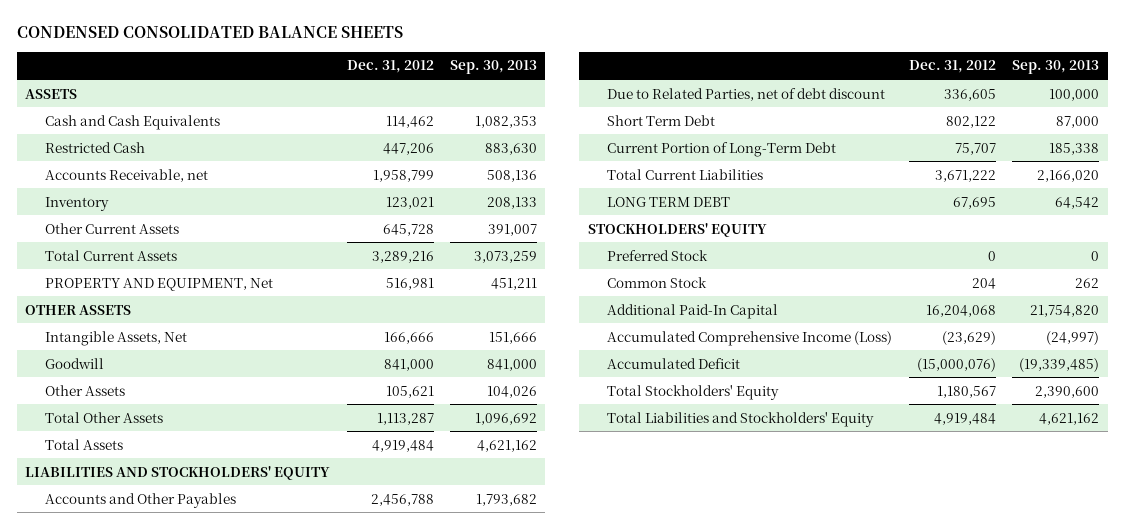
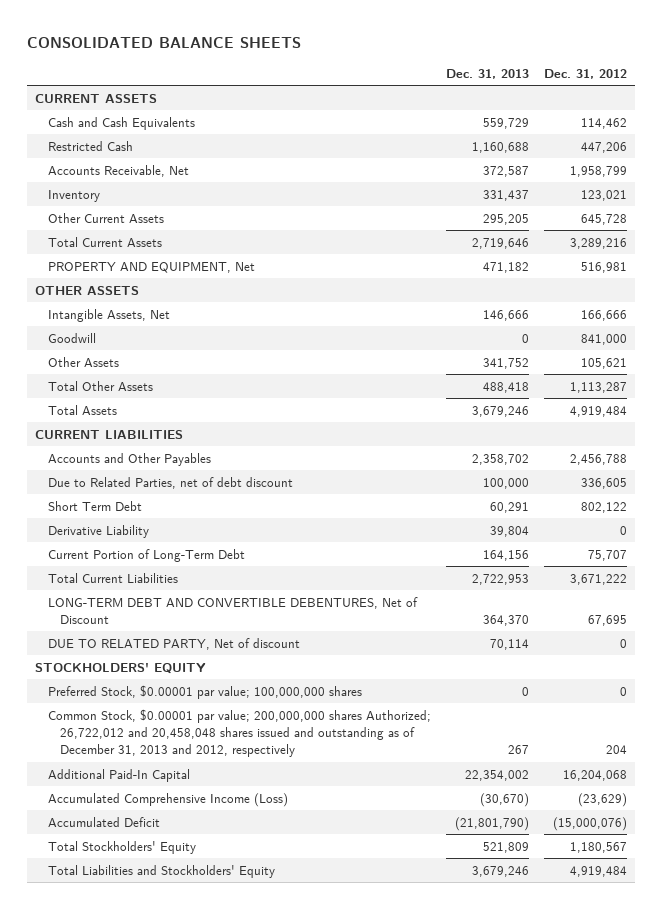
- CONDENSED CONSOLIDATED BALANCE SHEETS
+ CONSOLIDATED BALANCE SHEETS
- | Dec. 31, 2012 | Sep. 30, 2013
+ | Dec. 31, 2013 | Dec. 31, 2012
- ASSETS
+ CURRENT ASSETS
- Accounts Receivable, net | 1,958,799 | 508,136
+ Accounts Receivable, Net | 372,587 | 1,958,799
- LIABILITIES AND STOCKHOLDERS' EQUITY
+ CURRENT LIABILITIES
+ Derivative Liability | 39,804 | 0
- LONG TERM DEBT | 67,695 | 64,542
+ LONG-TERM DEBT AND CONVERTIBLE DEBENTURES, Net of Discount | 364,370 | 67,695
+ DUE TO RELATED PARTY, Net of discount | 70,114 | 0
- Preferred Stock | 0 | 0
- Common Stock | 204 | 262
+ Preferred Stock, $0.00001 par value; 100,000,000 shares | 0 | 0
+ Common Stock, $0.00001 par value; 200,000,000 shares Authorized; 26,722,012 and 20,458,048 shares issued and outstanding as of December 31, 2013 and 2012, respectively | 267 | 204

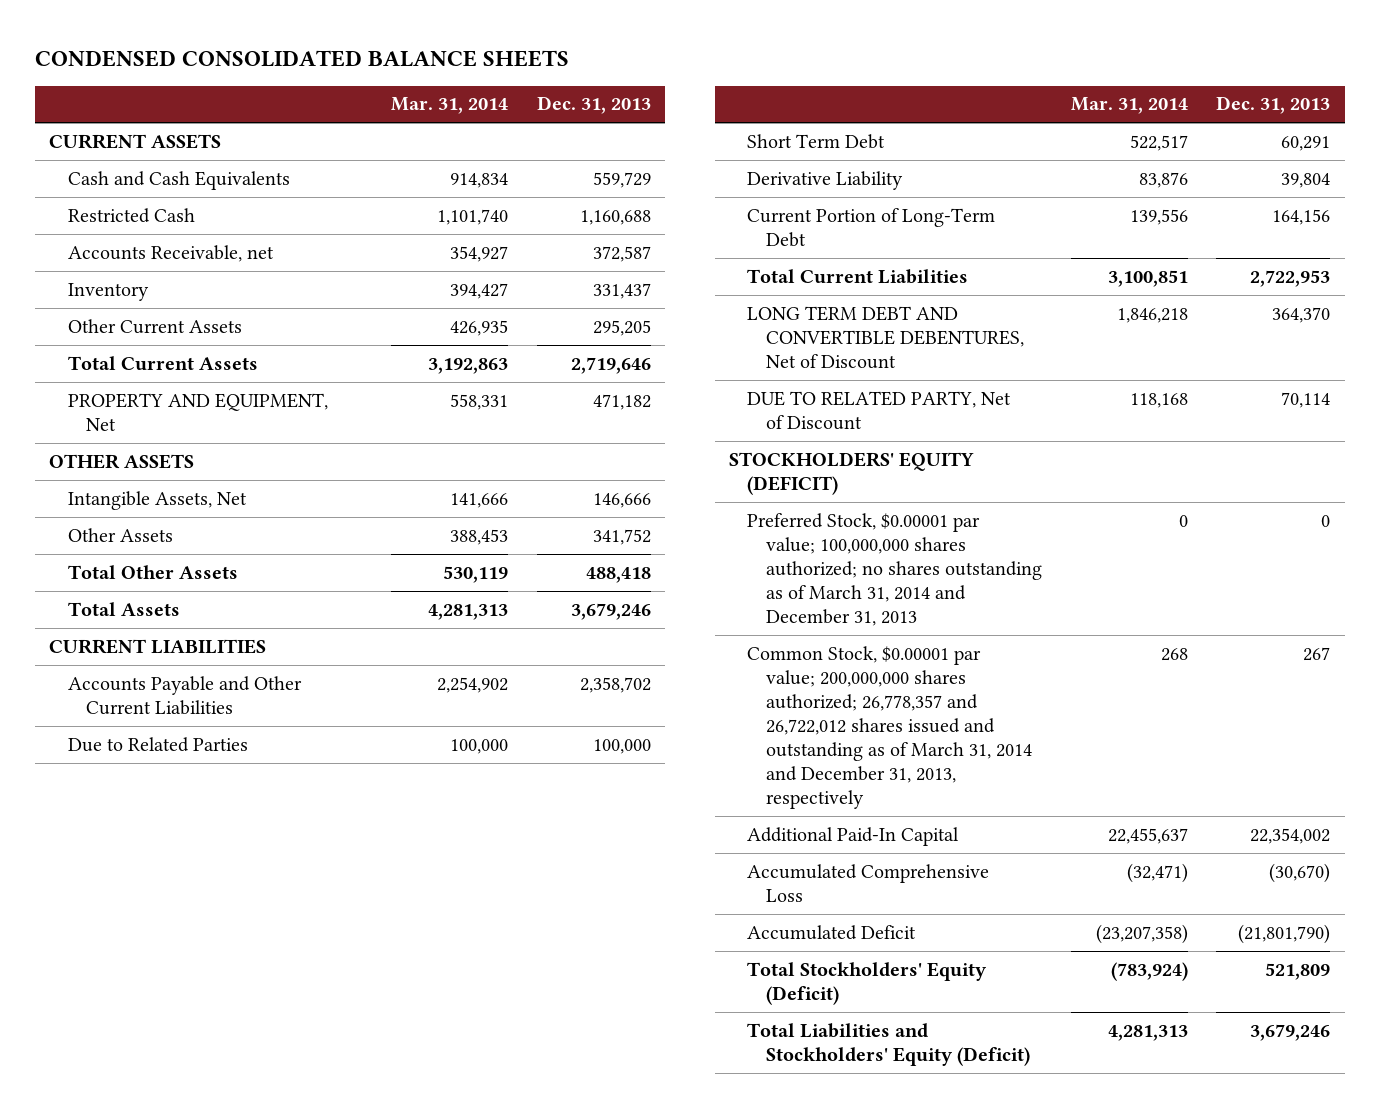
- CONSOLIDATED BALANCE SHEETS
+ CONDENSED CONSOLIDATED BALANCE SHEETS
- | Dec. 31, 2013 | Dec. 31, 2012
+ | Mar. 31, 2014 | Dec. 31, 2013
- Accounts Receivable, Net | 372,587 | 1,958,799
+ Accounts Receivable, net | 354,927 | 372,587
- Goodwill | 0 | 841,000
- Accounts and Other Payables | 2,358,702 | 2,456,788
- Due to Related Parties, net of debt discount | 100,000 | 336,605
+ Accounts Payable and Other Current Liabilities | 2,254,902 | 2,358,702
+ Due to Related Parties | 100,000 | 100,000
- LONG-TERM DEBT AND CONVERTIBLE DEBENTURES, Net of Discount | 364,370 | 67,695
- DUE TO RELATED PARTY, Net of discount | 70,114 | 0
- STOCKHOLDERS' EQUITY
- Preferred Stock, $0.00001 par value; 100,000,000 shares | 0 | 0
- Common Stock, $0.00001 par value; 200,000,000 shares Authorized; 26,722,012 and 20,458,048 shares issued and outstanding as of December 31, 2013 and 2012, respectively | 267 | 204
+ LONG TERM DEBT AND CONVERTIBLE DEBENTURES, Net of Discount | 1,846,218 | 364,370
+ DUE TO RELATED PARTY, Net of Discount | 118,168 | 70,114
+ STOCKHOLDERS' EQUITY (DEFICIT)
+ Preferred Stock, $0.00001 par value; 100,000,000 shares authorized; no shares outstanding as of March 31, 2014 and December 31, 2013 | 0 | 0
+ Common Stock, $0.00001 par value; 200,000,000 shares authorized; 26,778,357 and 26,722,012 shares issued and outstanding as of March 31, 2014 and December 31, 2013, respectively | 268 | 267
- Accumulated Comprehensive Income (Loss) | (30,670) | (23,629)
+ Accumulated Comprehensive Loss | (32,471) | (30,670)
- Total Stockholders' Equity | 521,809 | 1,180,567
- Total Liabilities and Stockholders' Equity | 3,679,246 | 4,919,484
+ Total Stockholders' Equity (Deficit) | (783,924) | 521,809
+ Total Liabilities and Stockholders' Equity (Deficit) | 4,281,313 | 3,679,246

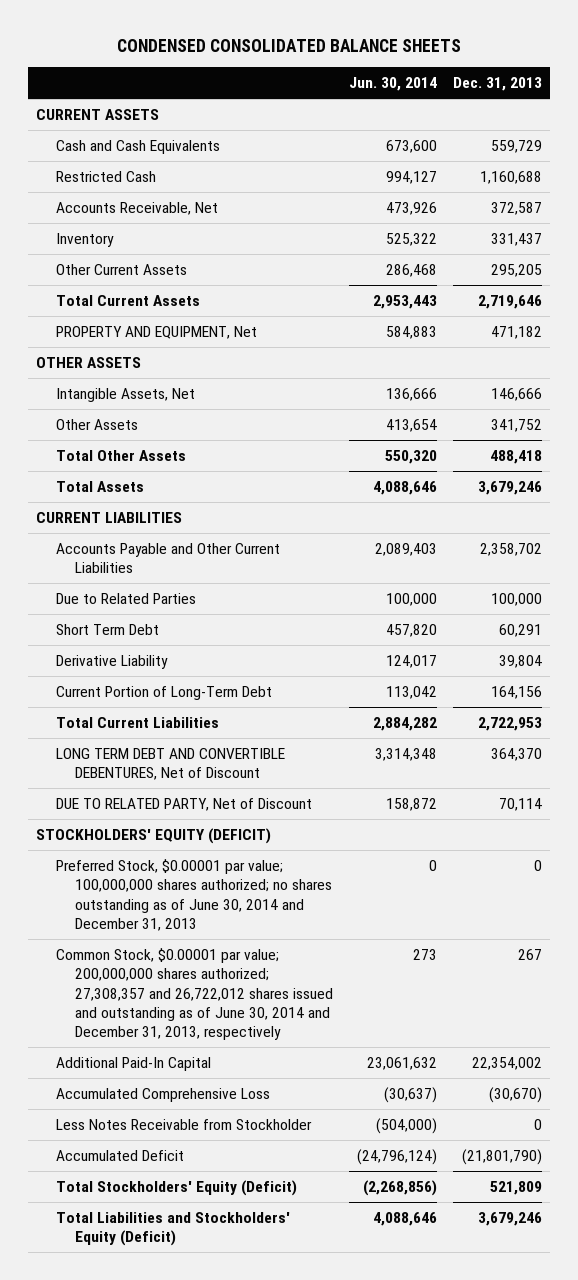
- | Mar. 31, 2014 | Dec. 31, 2013
+ | Jun. 30, 2014 | Dec. 31, 2013
- Accounts Receivable, net | 354,927 | 372,587
+ Accounts Receivable, Net | 473,926 | 372,587
- Preferred Stock, $0.00001 par value; 100,000,000 shares authorized; no shares outstanding as of March 31, 2014 and December 31, 2013 | 0 | 0
- Common Stock, $0.00001 par value; 200,000,000 shares authorized; 26,778,357 and 26,722,012 shares issued and outstanding as of March 31, 2014 and December 31, 2013, respectively | 268 | 267
+ Preferred Stock, $0.00001 par value; 100,000,000 shares authorized; no shares outstanding as of June 30, 2014 and December 31, 2013 | 0 | 0
+ Common Stock, $0.00001 par value; 200,000,000 shares authorized; 27,308,357 and 26,722,012 shares issued and outstanding as of June 30, 2014 and December 31, 2013, respectively | 273 | 267
+ Less Notes Receivable from Stockholder | (504,000) | 0

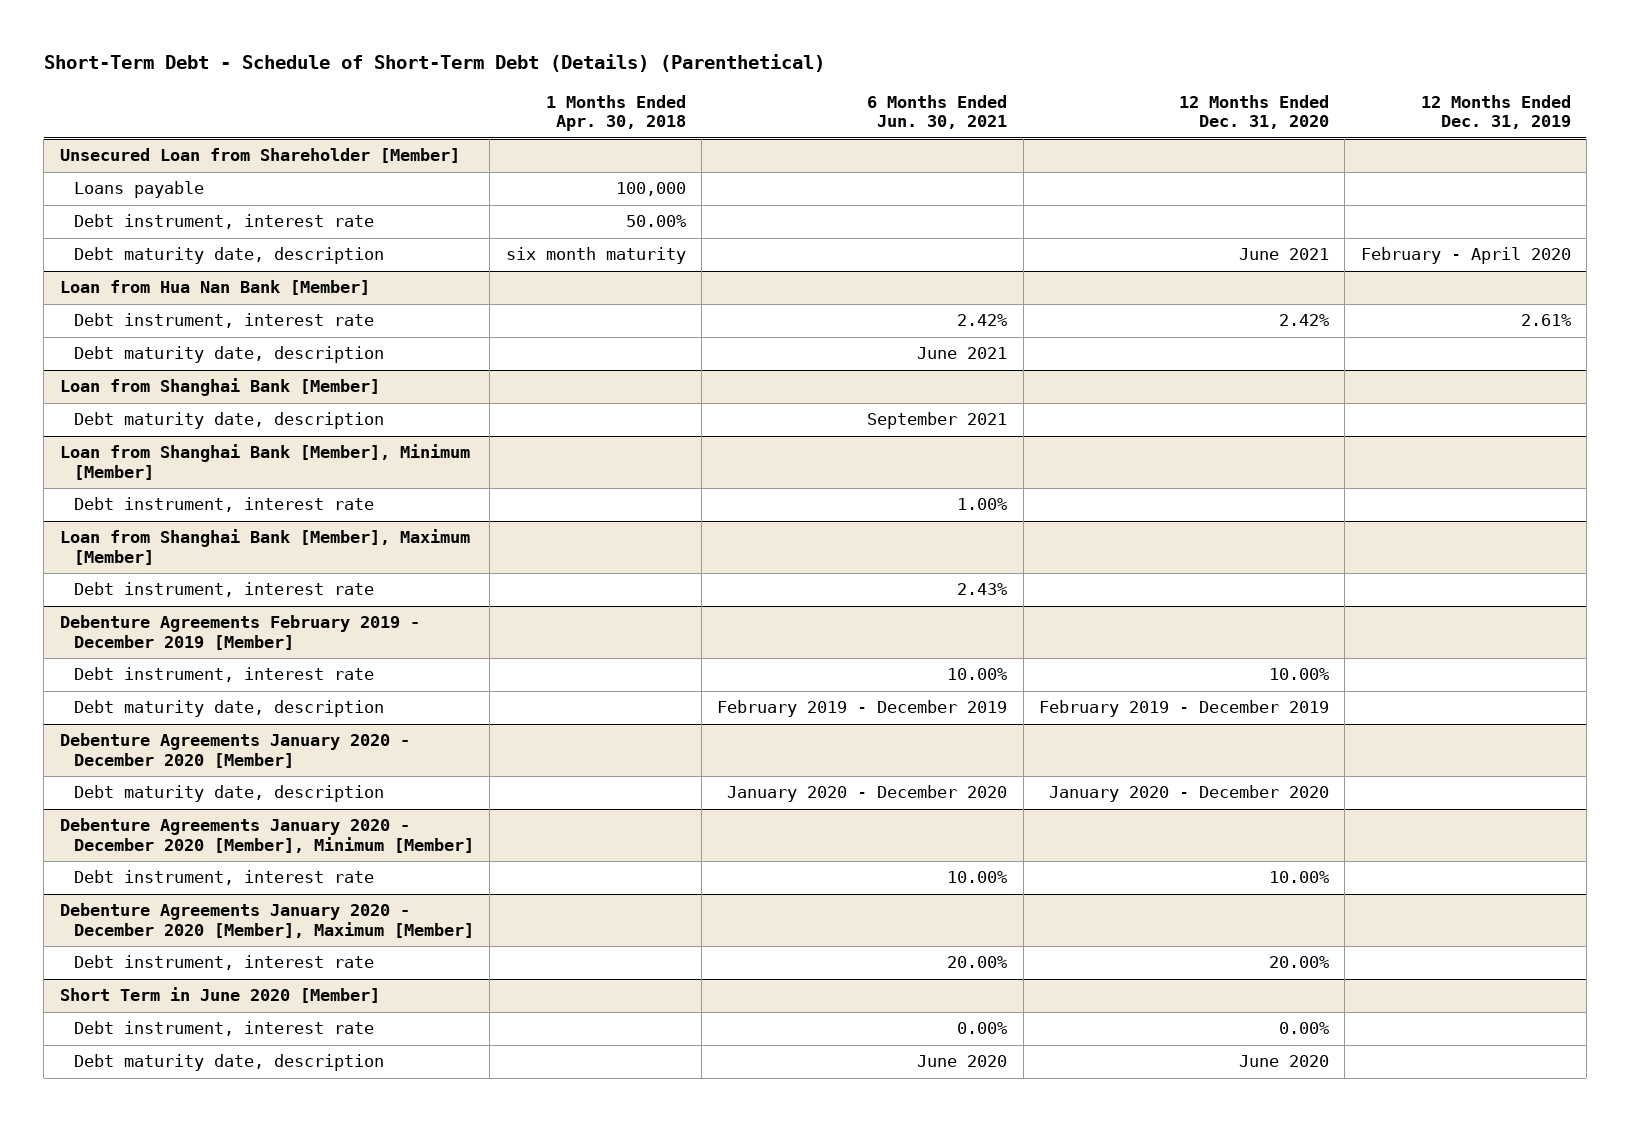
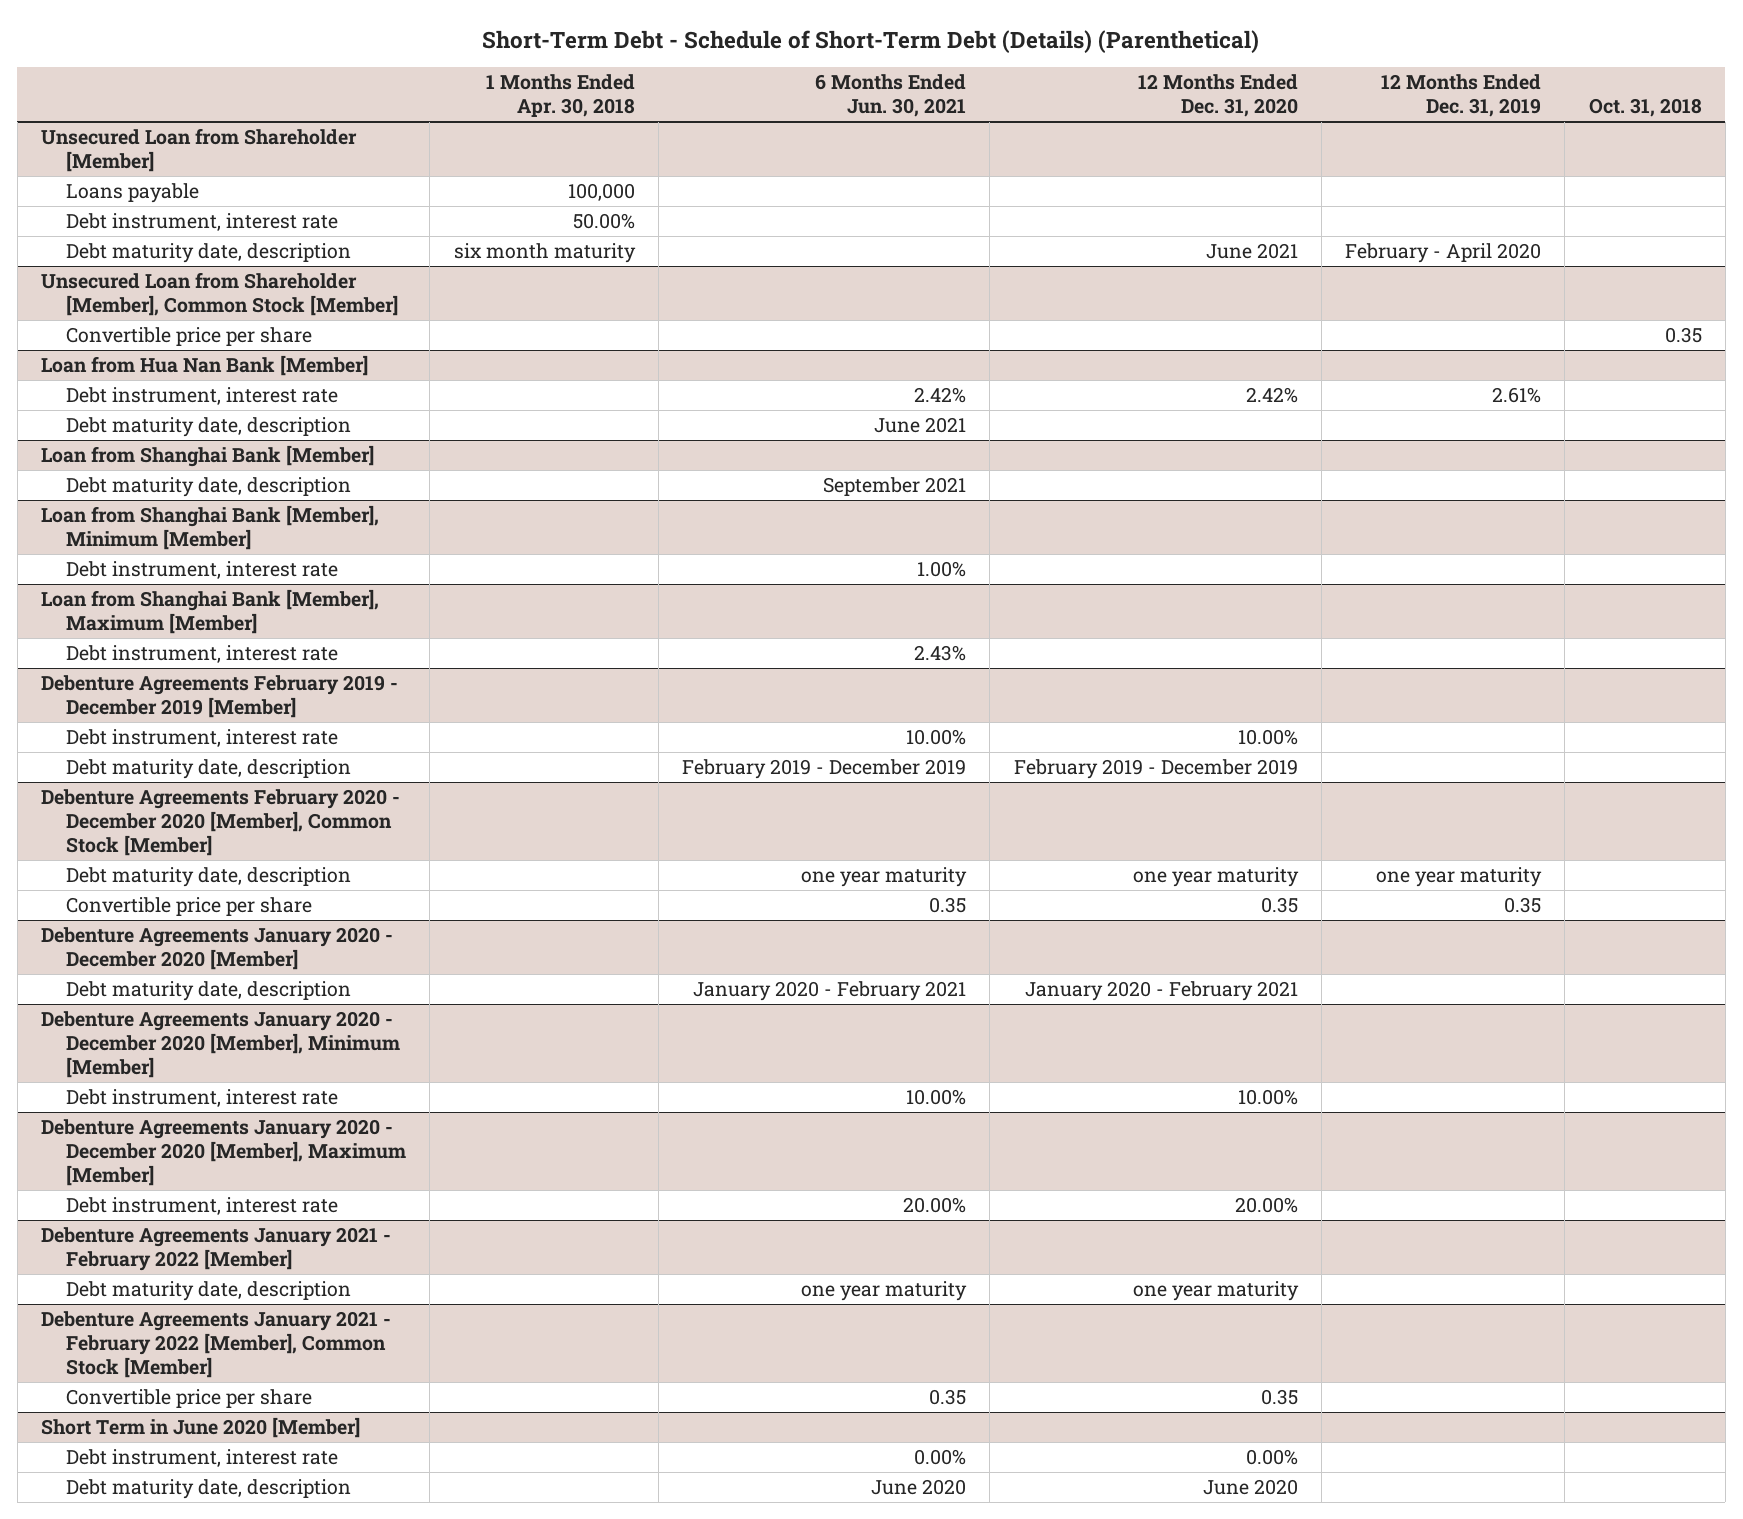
- | 1 Months Ended Apr. 30, 2018 | 6 Months Ended Jun. 30, 2021 | 12 Months Ended Dec. 31, 2020 | 12 Months Ended Dec. 31, 2019
+ | 1 Months Ended Apr. 30, 2018 | 6 Months Ended Jun. 30, 2021 | 12 Months Ended Dec. 31, 2020 | 12 Months Ended Dec. 31, 2019 | Oct. 31, 2018
+ Unsecured Loan from Shareholder [Member], Common Stock [Member]
+ Convertible price per share | | | | | 0.35
+ Debenture Agreements February 2020 - December 2020 [Member], Common Stock [Member]
+ Debt maturity date, description | | one year maturity | one year maturity | one year maturity |
+ Convertible price per share | | 0.35 | 0.35 | 0.35 |
@ Debenture Agreements January 2020 - December 2020 [Member]
- Debt maturity date, description | | January 2020 - December 2020 | January 2020 - December 2020 |
+ Debt maturity date, description | | January 2020 - February 2021 | January 2020 - February 2021 | |
+ Debenture Agreements January 2021 - February 2022 [Member]
+ Debt maturity date, description | | one year maturity | one year maturity | |
+ Debenture Agreements January 2021 - February 2022 [Member], Common Stock [Member]
+ Convertible price per share | | 0.35 | 0.35 | |

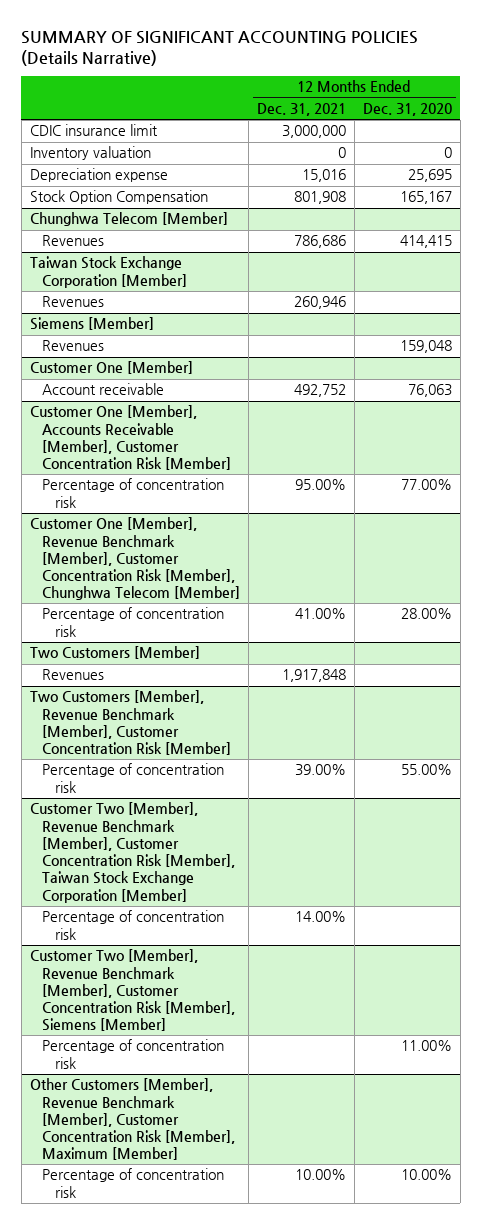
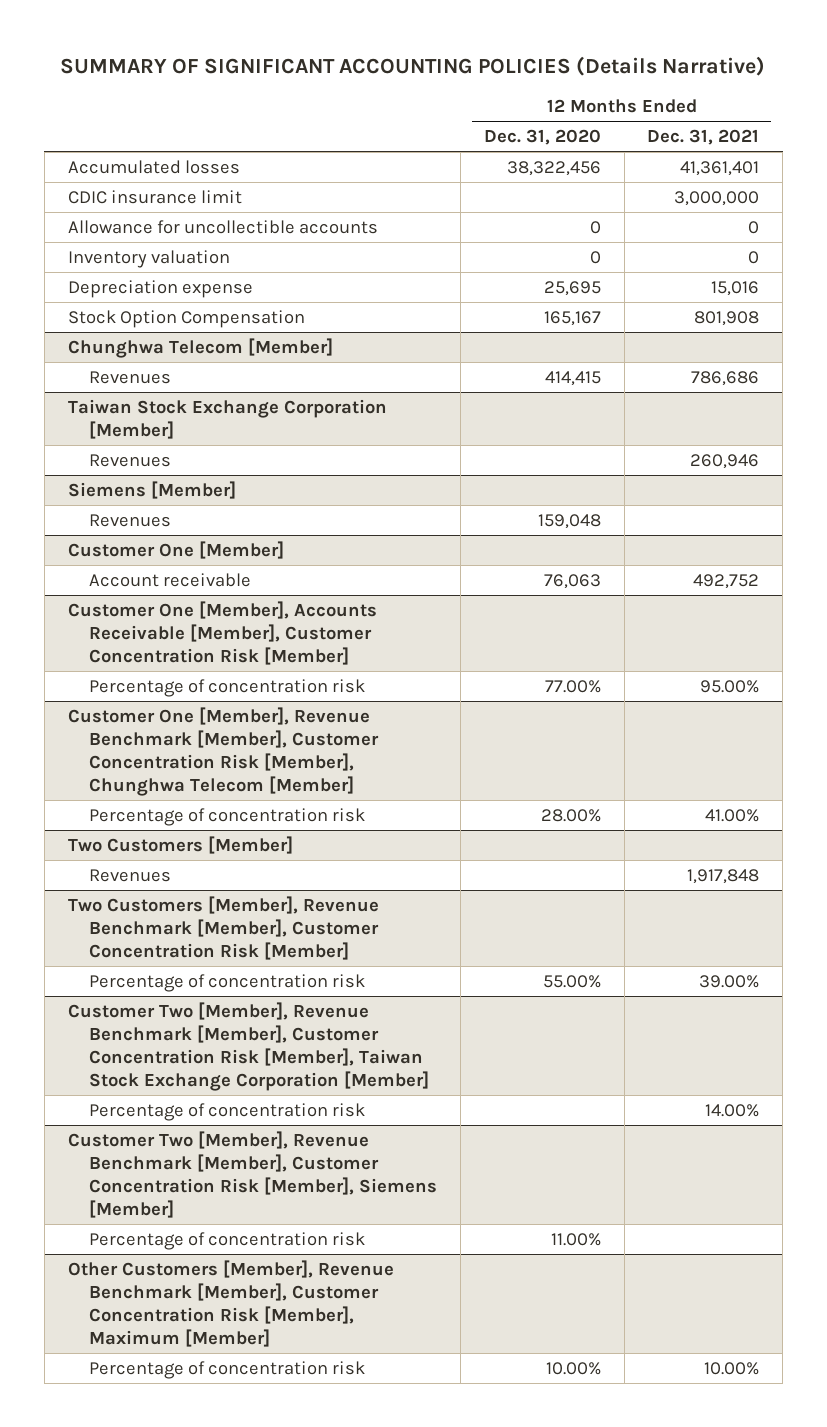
- | 12 Months Ended Dec. 31, 2021 | 12 Months Ended Dec. 31, 2020
+ | 12 Months Ended Dec. 31, 2020 | 12 Months Ended Dec. 31, 2021
+ Accumulated losses | 38,322,456 | 41,361,401
+ Allowance for uncollectible accounts | 0 | 0

